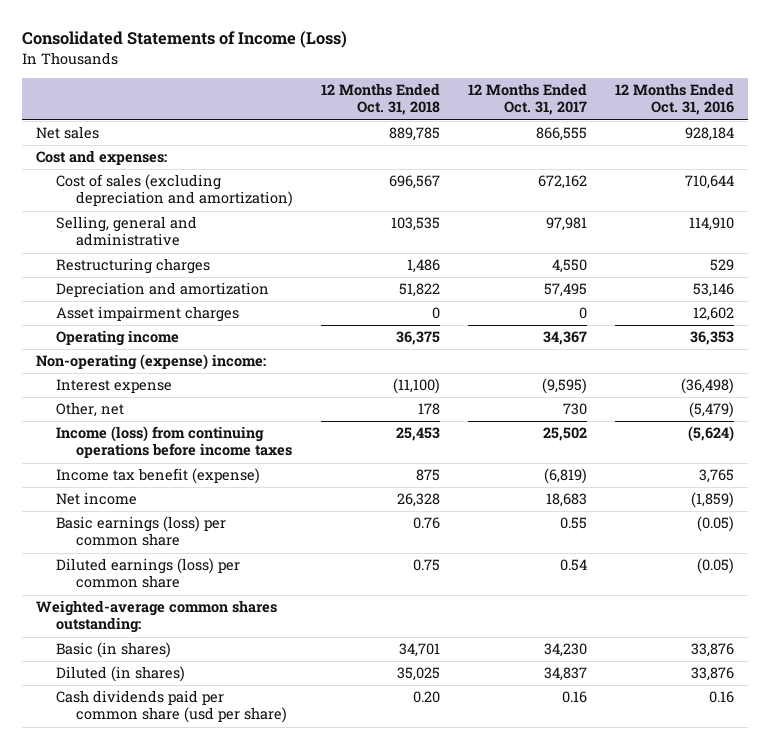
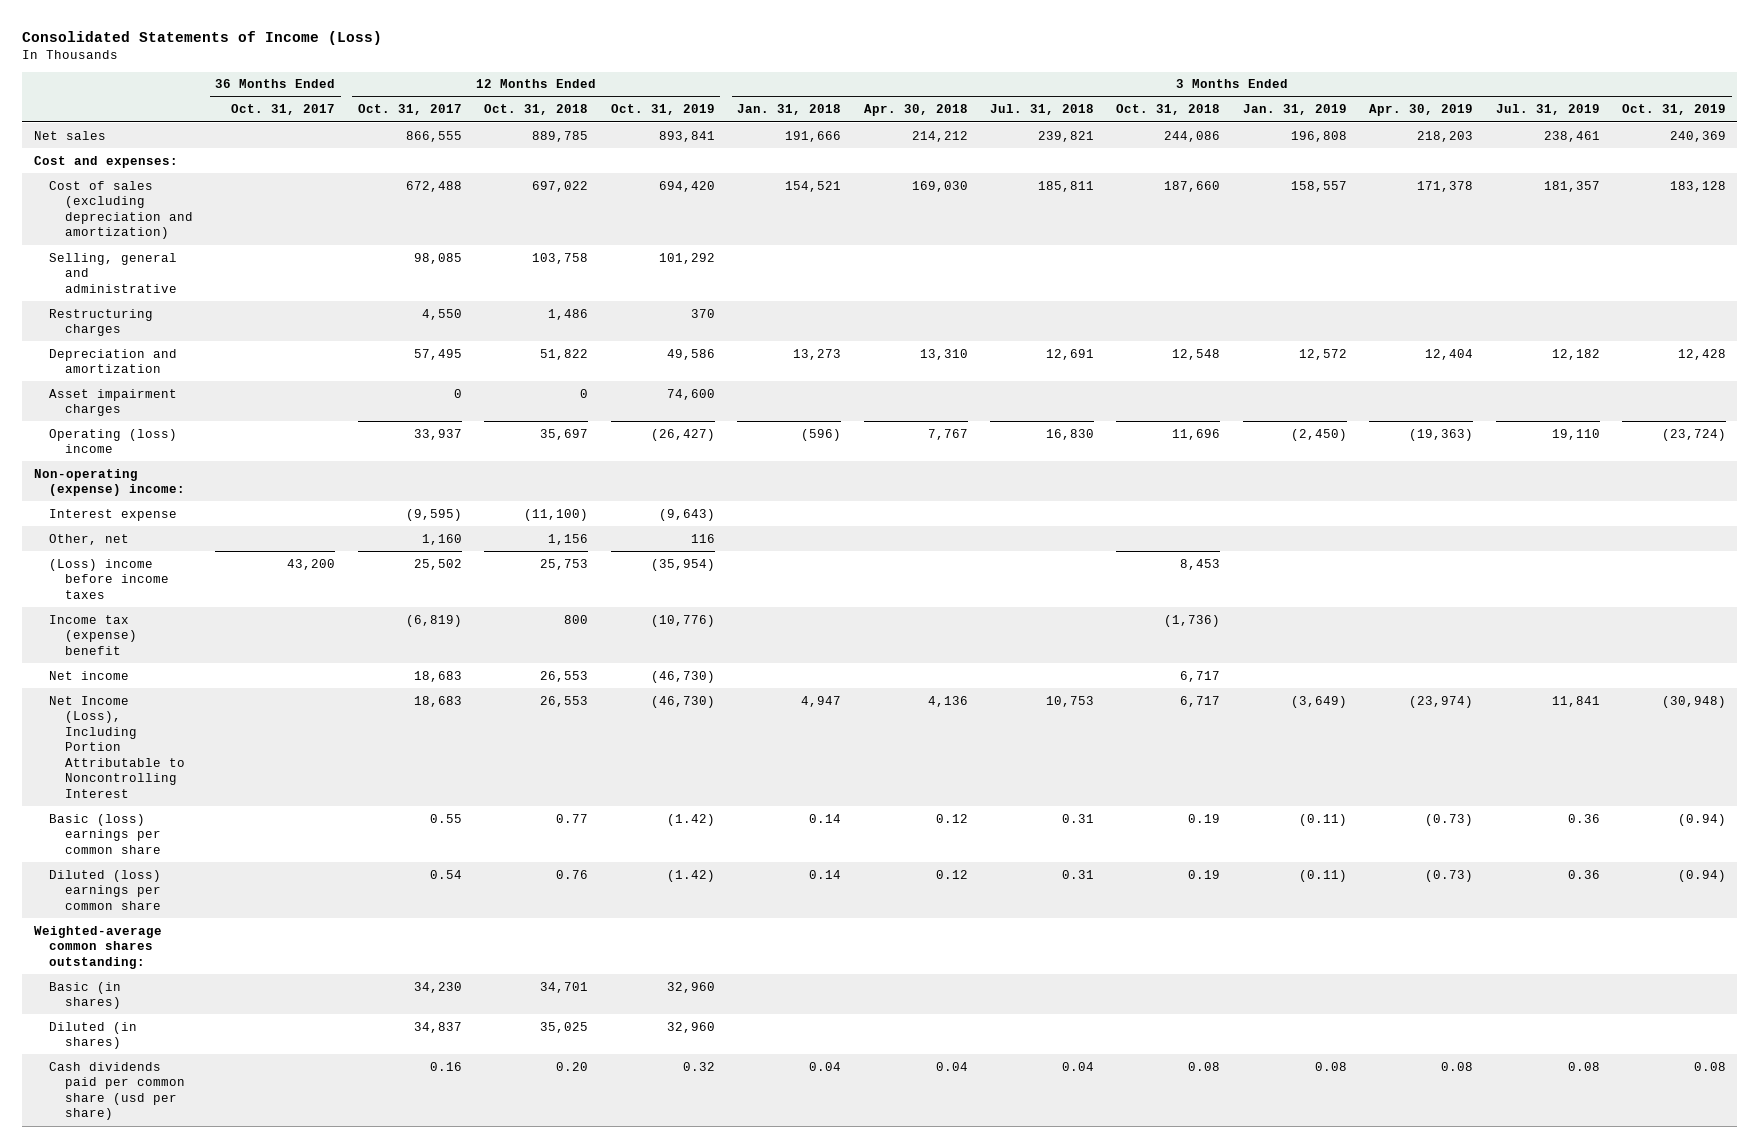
- | 12 Months Ended Oct. 31, 2018 | 12 Months Ended Oct. 31, 2017 | 12 Months Ended Oct. 31, 2016
+ | 36 Months Ended Oct. 31, 2017 | 12 Months Ended Oct. 31, 2017 | 12 Months Ended Oct. 31, 2018 | 12 Months Ended Oct. 31, 2019 | 3 Months Ended Jan. 31, 2018 | 3 Months Ended Apr. 30, 2018 | 3 Months Ended Jul. 31, 2018 | 3 Months Ended Oct. 31, 2018 | 3 Months Ended Jan. 31, 2019 | 3 Months Ended Apr. 30, 2019 | 3 Months Ended Jul. 31, 2019 | 3 Months Ended Oct. 31, 2019
- Cost of sales (excluding depreciation and amortization) | 696,567 | 672,162 | 710,644
- Selling, general and administrative | 103,535 | 97,981 | 114,910
+ Cost of sales (excluding depreciation and amortization) | | 672,488 | 697,022 | 694,420 | 154,521 | 169,030 | 185,811 | 187,660 | 158,557 | 171,378 | 181,357 | 183,128
+ Selling, general and administrative | | 98,085 | 103,758 | 101,292 | | | | | | | |
- Operating income | 36,375 | 34,367 | 36,353
+ Operating (loss) income | | 33,937 | 35,697 | (26,427) | (596) | 7,767 | 16,830 | 11,696 | (2,450) | (19,363) | 19,110 | (23,724)
- Other, net | 178 | 730 | (5,479)
- Income (loss) from continuing operations before income taxes | 25,453 | 25,502 | (5,624)
- Income tax benefit (expense) | 875 | (6,819) | 3,765
- Net income | 26,328 | 18,683 | (1,859)
- Basic earnings (loss) per common share | 0.76 | 0.55 | (0.05)
- Diluted earnings (loss) per common share | 0.75 | 0.54 | (0.05)
+ Other, net | | 1,160 | 1,156 | 116 | | | | | | | |
+ (Loss) income before income taxes | 43,200 | 25,502 | 25,753 | (35,954) | | | | 8,453 | | | |
+ Income tax (expense) benefit | | (6,819) | 800 | (10,776) | | | | (1,736) | | | |
+ Net income | | 18,683 | 26,553 | (46,730) | | | | 6,717 | | | |
+ Net Income (Loss), Including Portion Attributable to Noncontrolling Interest | | 18,683 | 26,553 | (46,730) | 4,947 | 4,136 | 10,753 | 6,717 | (3,649) | (23,974) | 11,841 | (30,948)
+ Basic (loss) earnings per common share | | 0.55 | 0.77 | (1.42) | 0.14 | 0.12 | 0.31 | 0.19 | (0.11) | (0.73) | 0.36 | (0.94)
+ Diluted (loss) earnings per common share | | 0.54 | 0.76 | (1.42) | 0.14 | 0.12 | 0.31 | 0.19 | (0.11) | (0.73) | 0.36 | (0.94)

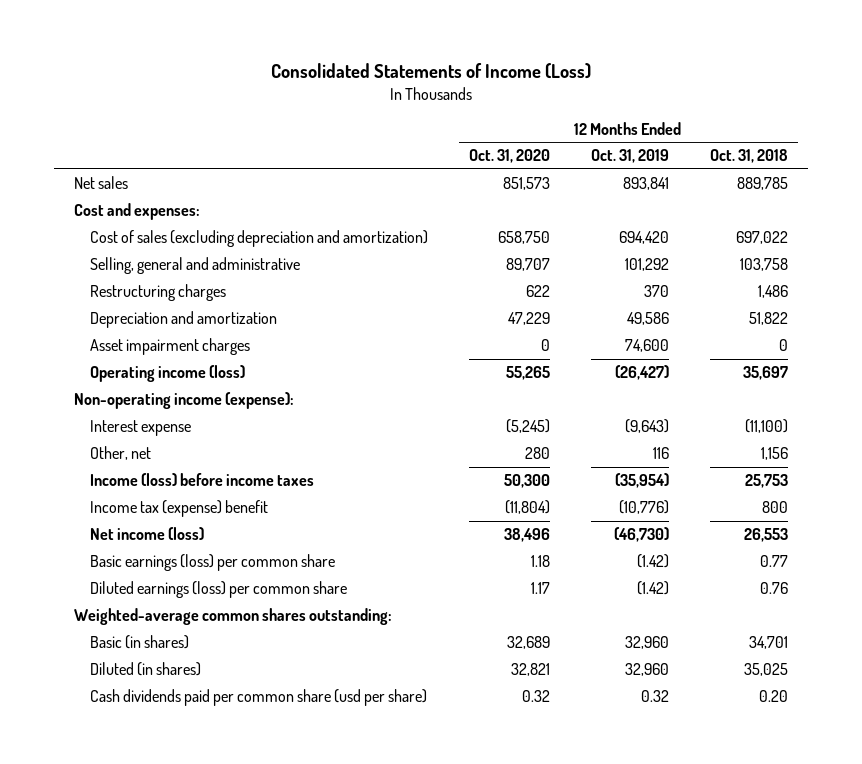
- | 36 Months Ended Oct. 31, 2017 | 12 Months Ended Oct. 31, 2017 | 12 Months Ended Oct. 31, 2018 | 12 Months Ended Oct. 31, 2019 | 3 Months Ended Jan. 31, 2018 | 3 Months Ended Apr. 30, 2018 | 3 Months Ended Jul. 31, 2018 | 3 Months Ended Oct. 31, 2018 | 3 Months Ended Jan. 31, 2019 | 3 Months Ended Apr. 30, 2019 | 3 Months Ended Jul. 31, 2019 | 3 Months Ended Oct. 31, 2019
+ | 12 Months Ended Oct. 31, 2020 | 12 Months Ended Oct. 31, 2019 | 12 Months Ended Oct. 31, 2018
- Operating (loss) income | | 33,937 | 35,697 | (26,427) | (596) | 7,767 | 16,830 | 11,696 | (2,450) | (19,363) | 19,110 | (23,724)
- Non-operating (expense) income:
+ Operating income (loss) | 55,265 | (26,427) | 35,697
+ Non-operating income (expense):
- (Loss) income before income taxes | 43,200 | 25,502 | 25,753 | (35,954) | | | | 8,453 | | | |
+ Income (loss) before income taxes | 50,300 | (35,954) | 25,753
- Net income | | 18,683 | 26,553 | (46,730) | | | | 6,717 | | | |
- Net Income (Loss), Including Portion Attributable to Noncontrolling Interest | | 18,683 | 26,553 | (46,730) | 4,947 | 4,136 | 10,753 | 6,717 | (3,649) | (23,974) | 11,841 | (30,948)
- Basic (loss) earnings per common share | | 0.55 | 0.77 | (1.42) | 0.14 | 0.12 | 0.31 | 0.19 | (0.11) | (0.73) | 0.36 | (0.94)
- Diluted (loss) earnings per common share | | 0.54 | 0.76 | (1.42) | 0.14 | 0.12 | 0.31 | 0.19 | (0.11) | (0.73) | 0.36 | (0.94)
+ Net income (loss) | 38,496 | (46,730) | 26,553
+ Basic earnings (loss) per common share | 1.18 | (1.42) | 0.77
+ Diluted earnings (loss) per common share | 1.17 | (1.42) | 0.76

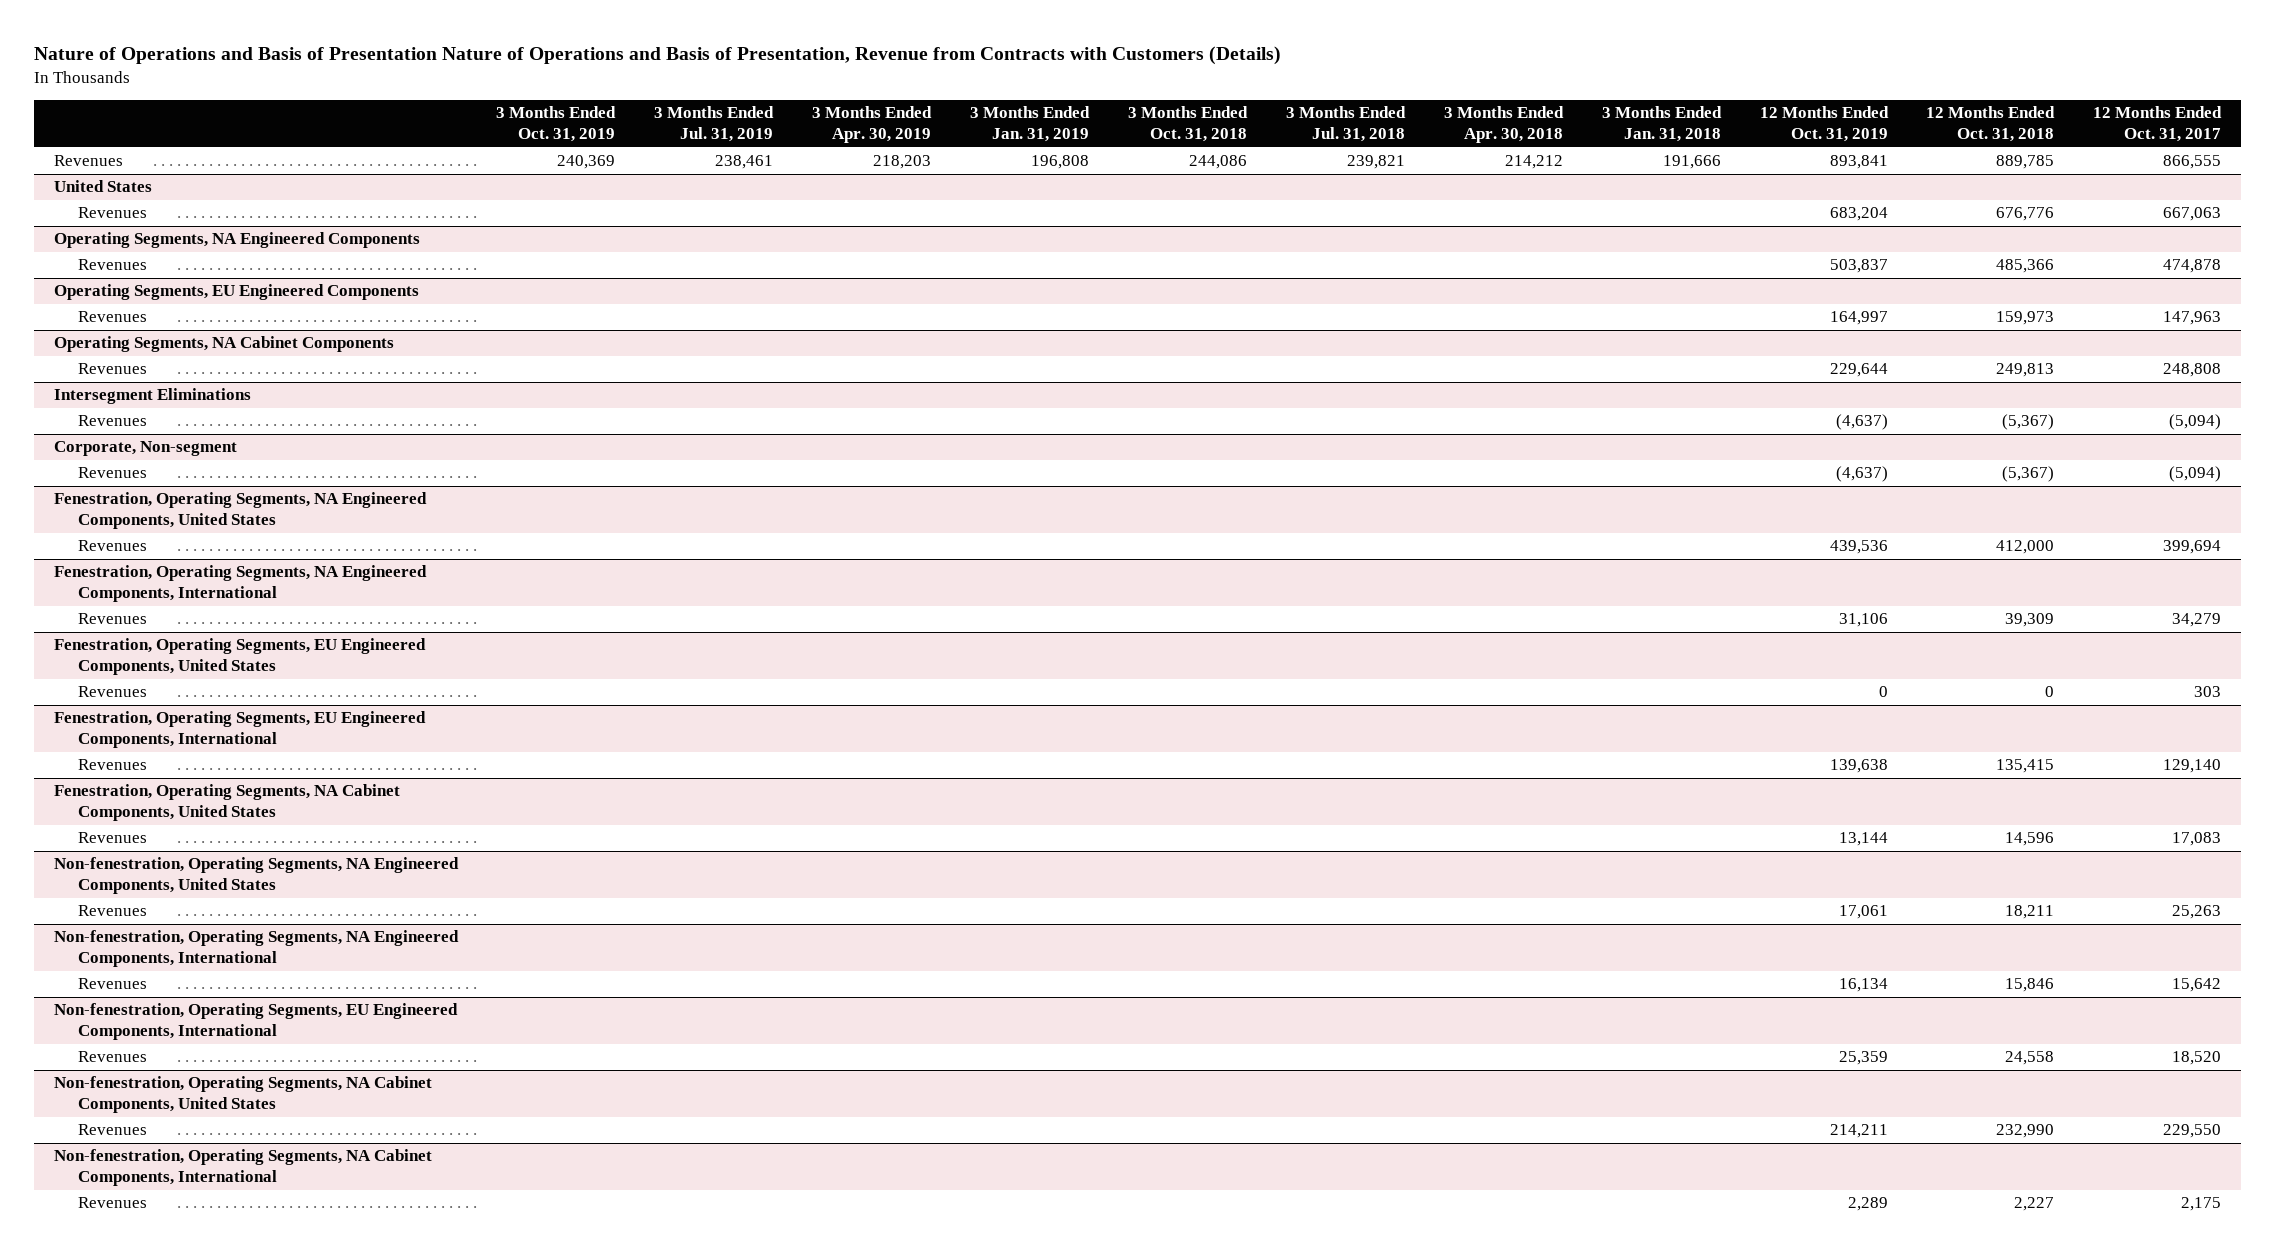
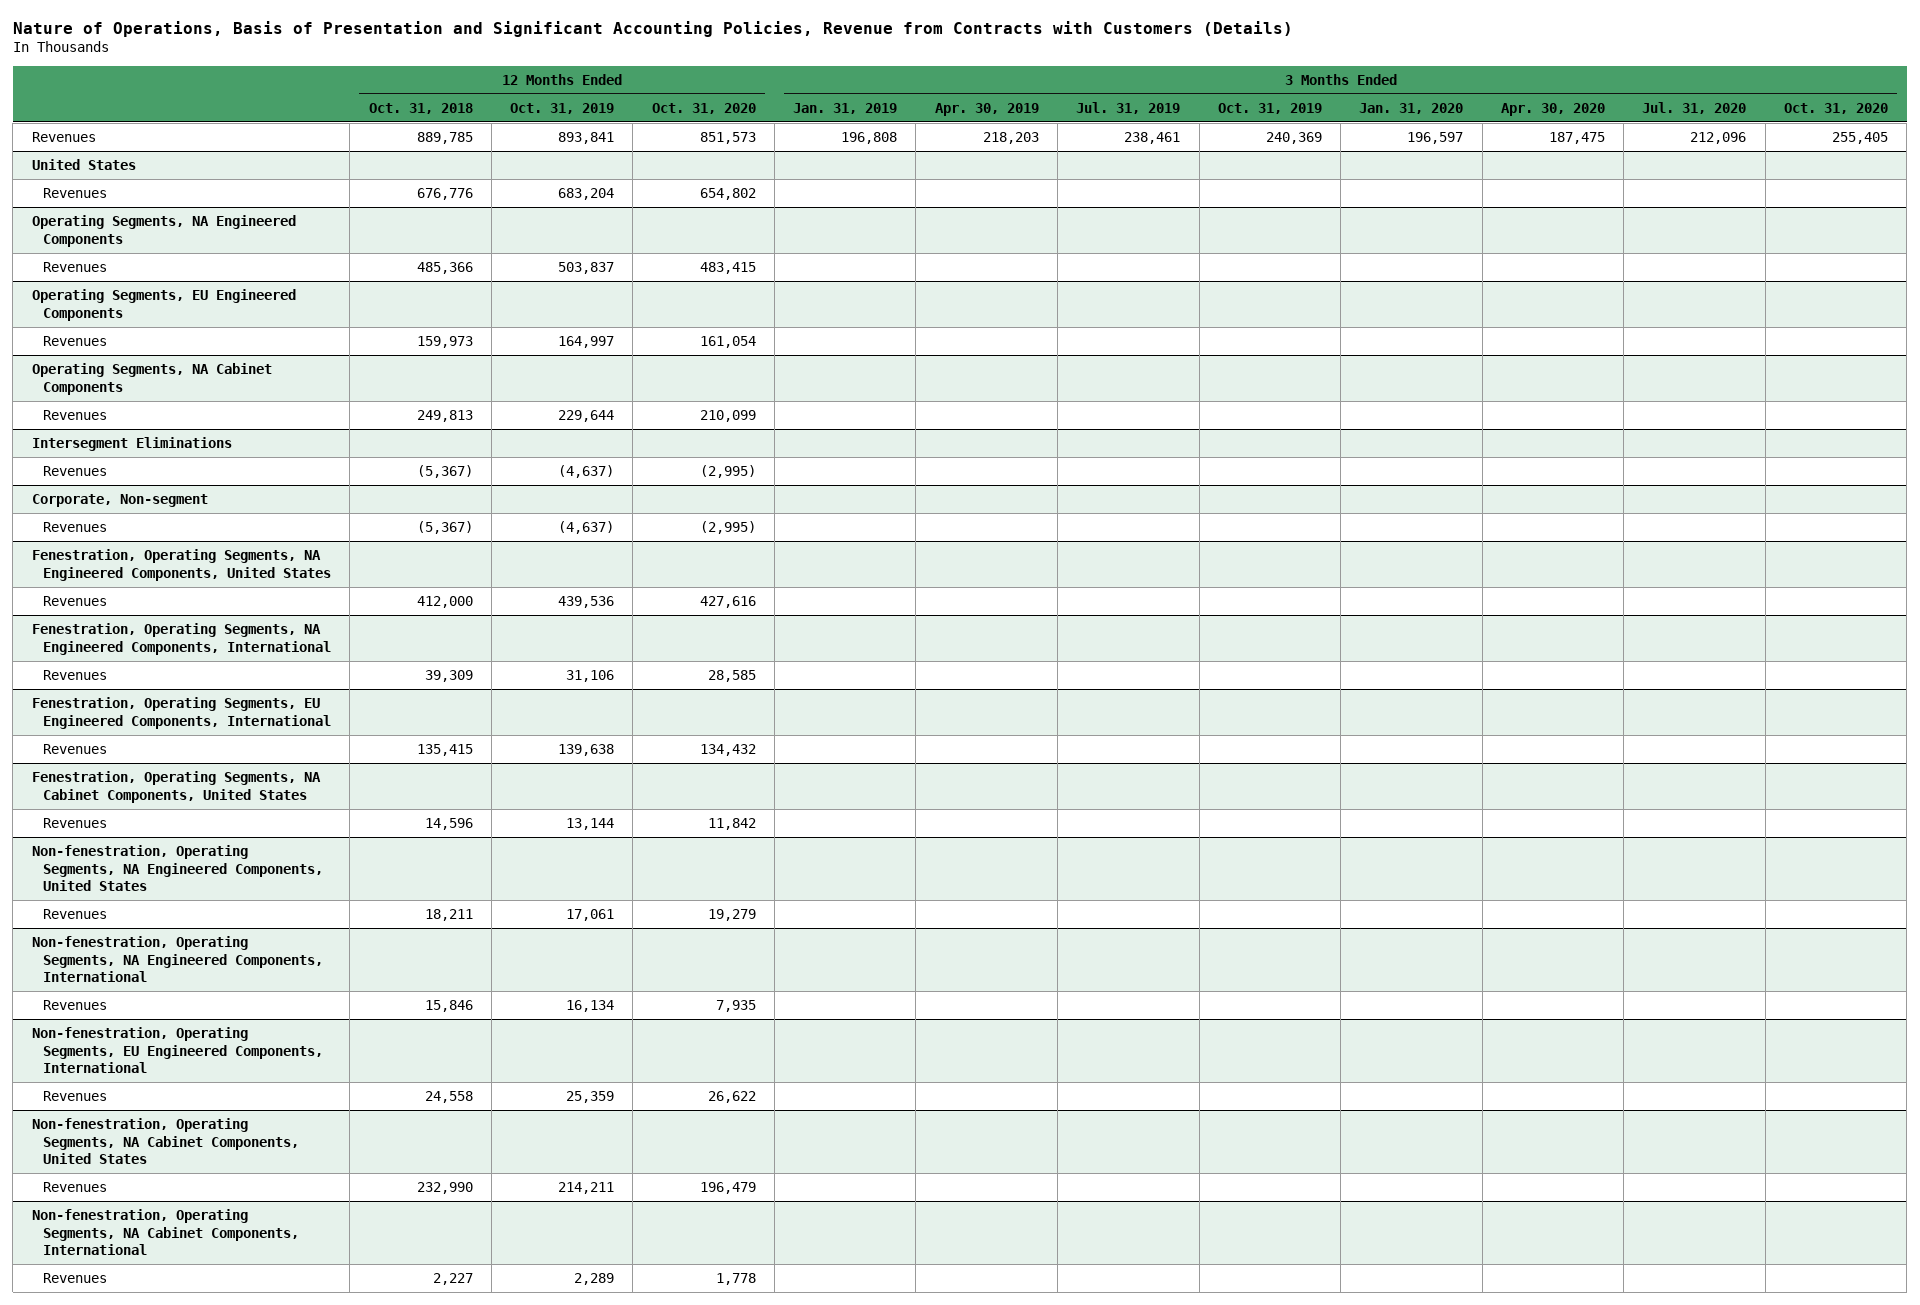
- Nature of Operations and Basis of Presentation Nature of Operations and Basis of Presentation, Revenue from Contracts with Customers (Details)
+ Nature of Operations, Basis of Presentation and Significant Accounting Policies, Revenue from Contracts with Customers (Details)
- | 3 Months Ended Oct. 31, 2019 | 3 Months Ended Jul. 31, 2019 | 3 Months Ended Apr. 30, 2019 | 3 Months Ended Jan. 31, 2019 | 3 Months Ended Oct. 31, 2018 | 3 Months Ended Jul. 31, 2018 | 3 Months Ended Apr. 30, 2018 | 3 Months Ended Jan. 31, 2018 | 12 Months Ended Oct. 31, 2019 | 12 Months Ended Oct. 31, 2018 | 12 Months Ended Oct. 31, 2017
+ | 12 Months Ended Oct. 31, 2018 | 12 Months Ended Oct. 31, 2019 | 12 Months Ended Oct. 31, 2020 | 3 Months Ended Jan. 31, 2019 | 3 Months Ended Apr. 30, 2019 | 3 Months Ended Jul. 31, 2019 | 3 Months Ended Oct. 31, 2019 | 3 Months Ended Jan. 31, 2020 | 3 Months Ended Apr. 30, 2020 | 3 Months Ended Jul. 31, 2020 | 3 Months Ended Oct. 31, 2020
- Fenestration, Operating Segments, EU Engineered Components, United States
- Revenues | | | | | | | | | 0 | 0 | 303

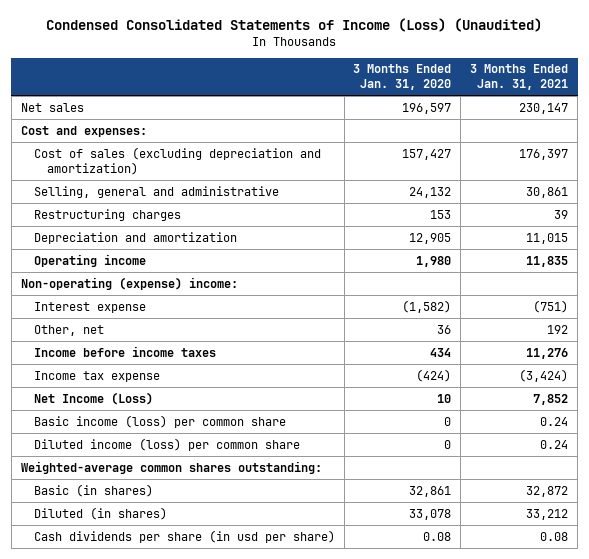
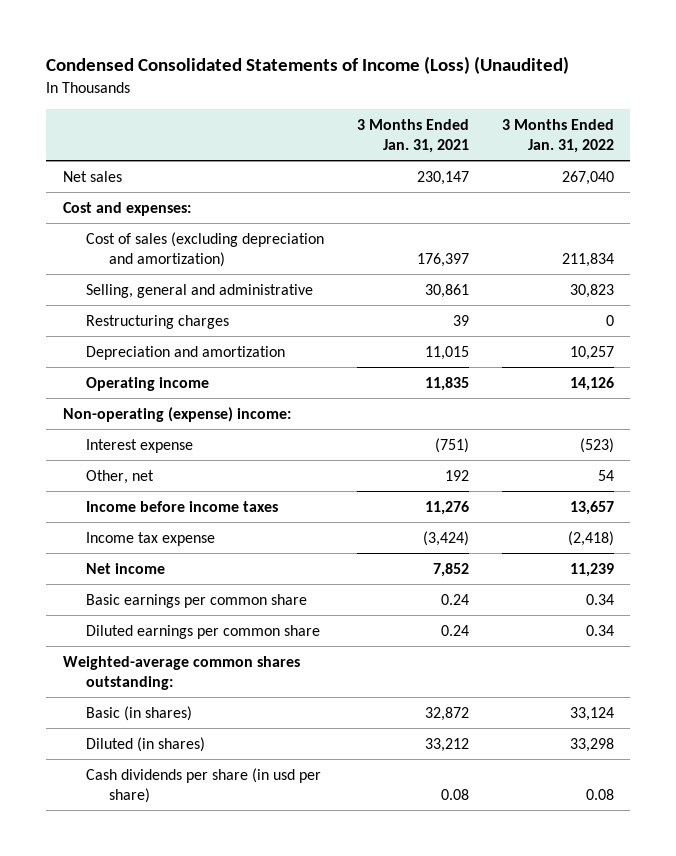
- | 3 Months Ended Jan. 31, 2020 | 3 Months Ended Jan. 31, 2021
+ | 3 Months Ended Jan. 31, 2021 | 3 Months Ended Jan. 31, 2022
- Net Income (Loss) | 10 | 7,852
- Basic income (loss) per common share | 0 | 0.24
- Diluted income (loss) per common share | 0 | 0.24
+ Net income | 7,852 | 11,239
+ Basic earnings per common share | 0.24 | 0.34
+ Diluted earnings per common share | 0.24 | 0.34

